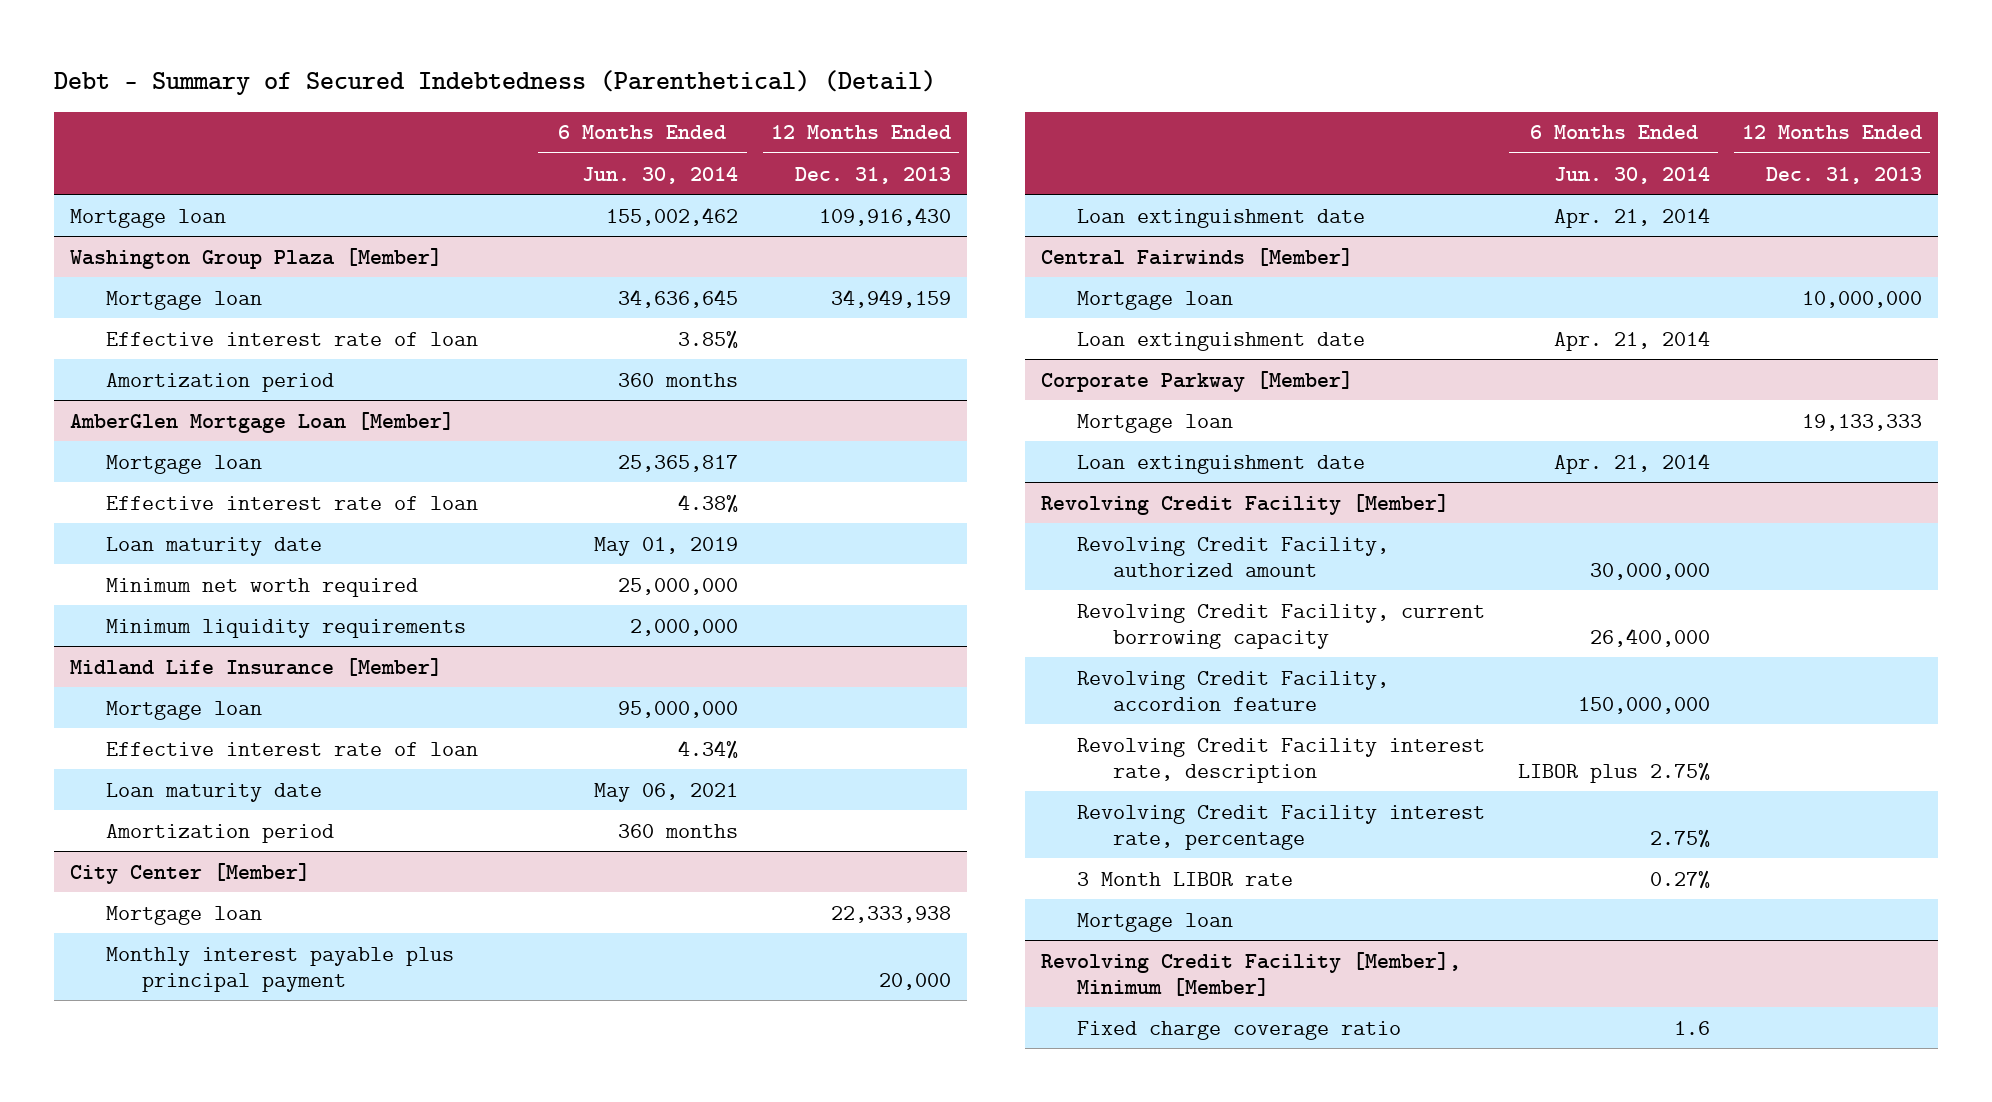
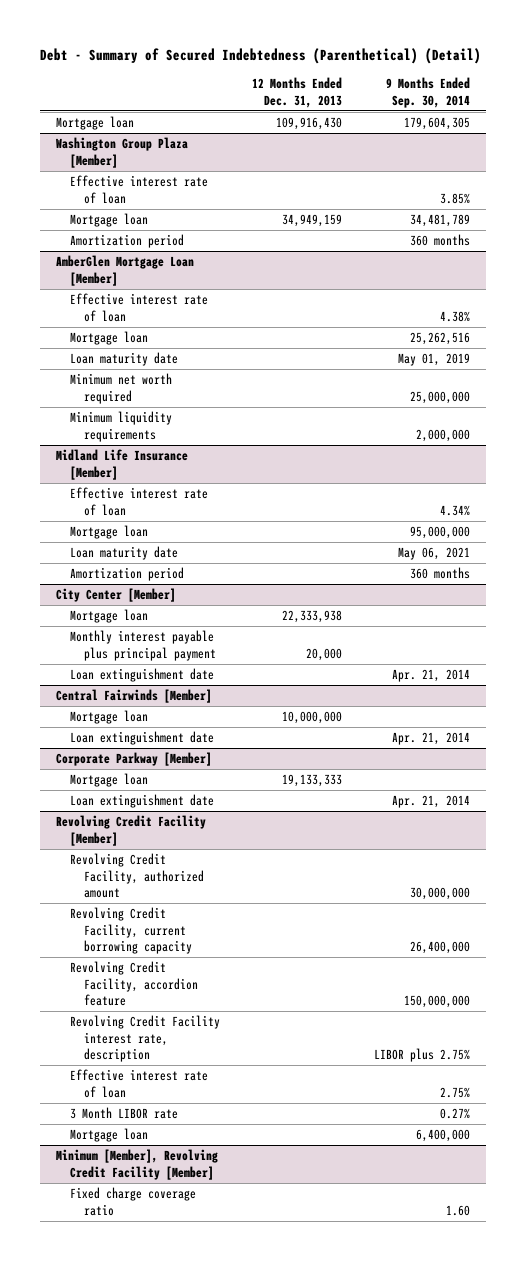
- | 6 Months Ended Jun. 30, 2014 | 12 Months Ended Dec. 31, 2013
+ | 12 Months Ended Dec. 31, 2013 | 9 Months Ended Sep. 30, 2014
@ Washington Group Plaza [Member]
moved down: Mortgage loan | 34,949,159 | 34,481,789
@ AmberGlen Mortgage Loan [Member]
moved down: Mortgage loan | | 25,262,516
@ Midland Life Insurance [Member]
moved down: Mortgage loan | | 95,000,000
@ Revolving Credit Facility [Member]
- Revolving Credit Facility interest rate, percentage | 2.75% |
+ Effective interest rate of loan | | 2.75%
- Revolving Credit Facility [Member], Minimum [Member]
+ Minimum [Member], Revolving Credit Facility [Member]

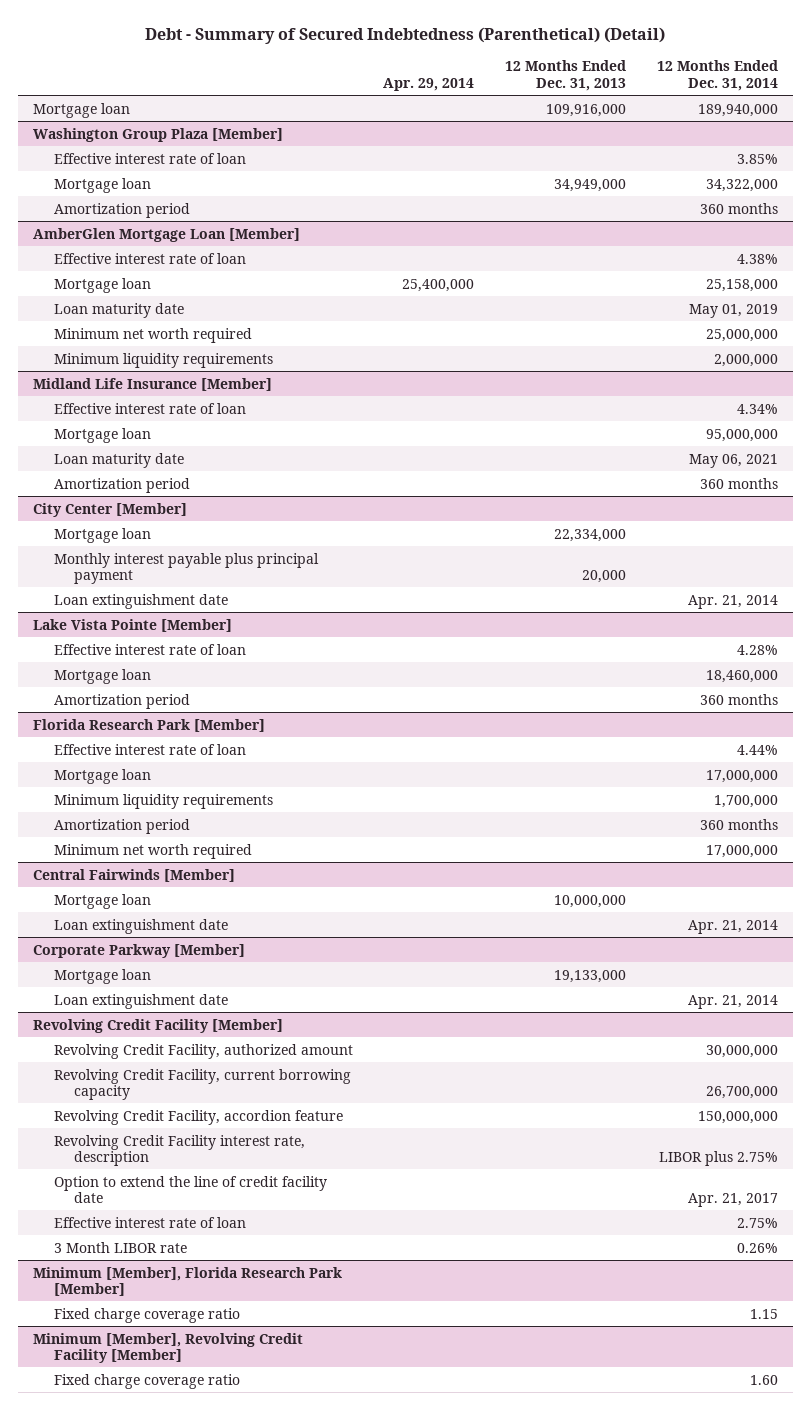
- | 12 Months Ended Dec. 31, 2013 | 9 Months Ended Sep. 30, 2014
+ | Apr. 29, 2014 | 12 Months Ended Dec. 31, 2013 | 12 Months Ended Dec. 31, 2014
- Mortgage loan | 109,916,430 | 179,604,305
+ Mortgage loan | | 109,916,000 | 189,940,000
@ Washington Group Plaza [Member]
- Mortgage loan | 34,949,159 | 34,481,789
+ Mortgage loan | | 34,949,000 | 34,322,000
@ City Center [Member]
- Mortgage loan | 22,333,938 |
+ Mortgage loan | | 22,334,000 |
+ Lake Vista Pointe [Member]
+ Effective interest rate of loan | | | 4.28%
+ Mortgage loan | | | 18,460,000
+ Amortization period | | | 360 months
+ Florida Research Park [Member]
+ Effective interest rate of loan | | | 4.44%
+ Mortgage loan | | | 17,000,000
+ Minimum liquidity requirements | | | 1,700,000
+ Amortization period | | | 360 months
+ Minimum net worth required | | | 17,000,000
@ Corporate Parkway [Member]
- Mortgage loan | 19,133,333 |
+ Mortgage loan | | 19,133,000 |
@ Revolving Credit Facility [Member]
+ Option to extend the line of credit facility date | | | Apr. 21, 2017
- Mortgage loan | | 6,400,000
+ Minimum [Member], Florida Research Park [Member]
+ Fixed charge coverage ratio | | | 1.15

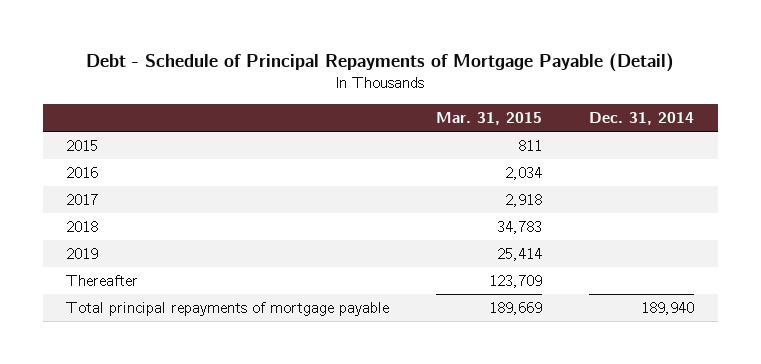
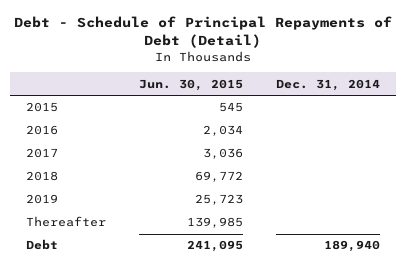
- Debt - Schedule of Principal Repayments of Mortgage Payable (Detail)
+ Debt - Schedule of Principal Repayments of Debt (Detail)
- | Mar. 31, 2015 | Dec. 31, 2014
+ | Jun. 30, 2015 | Dec. 31, 2014
- Total principal repayments of mortgage payable | 189,669 | 189,940
+ Debt | 241,095 | 189,940

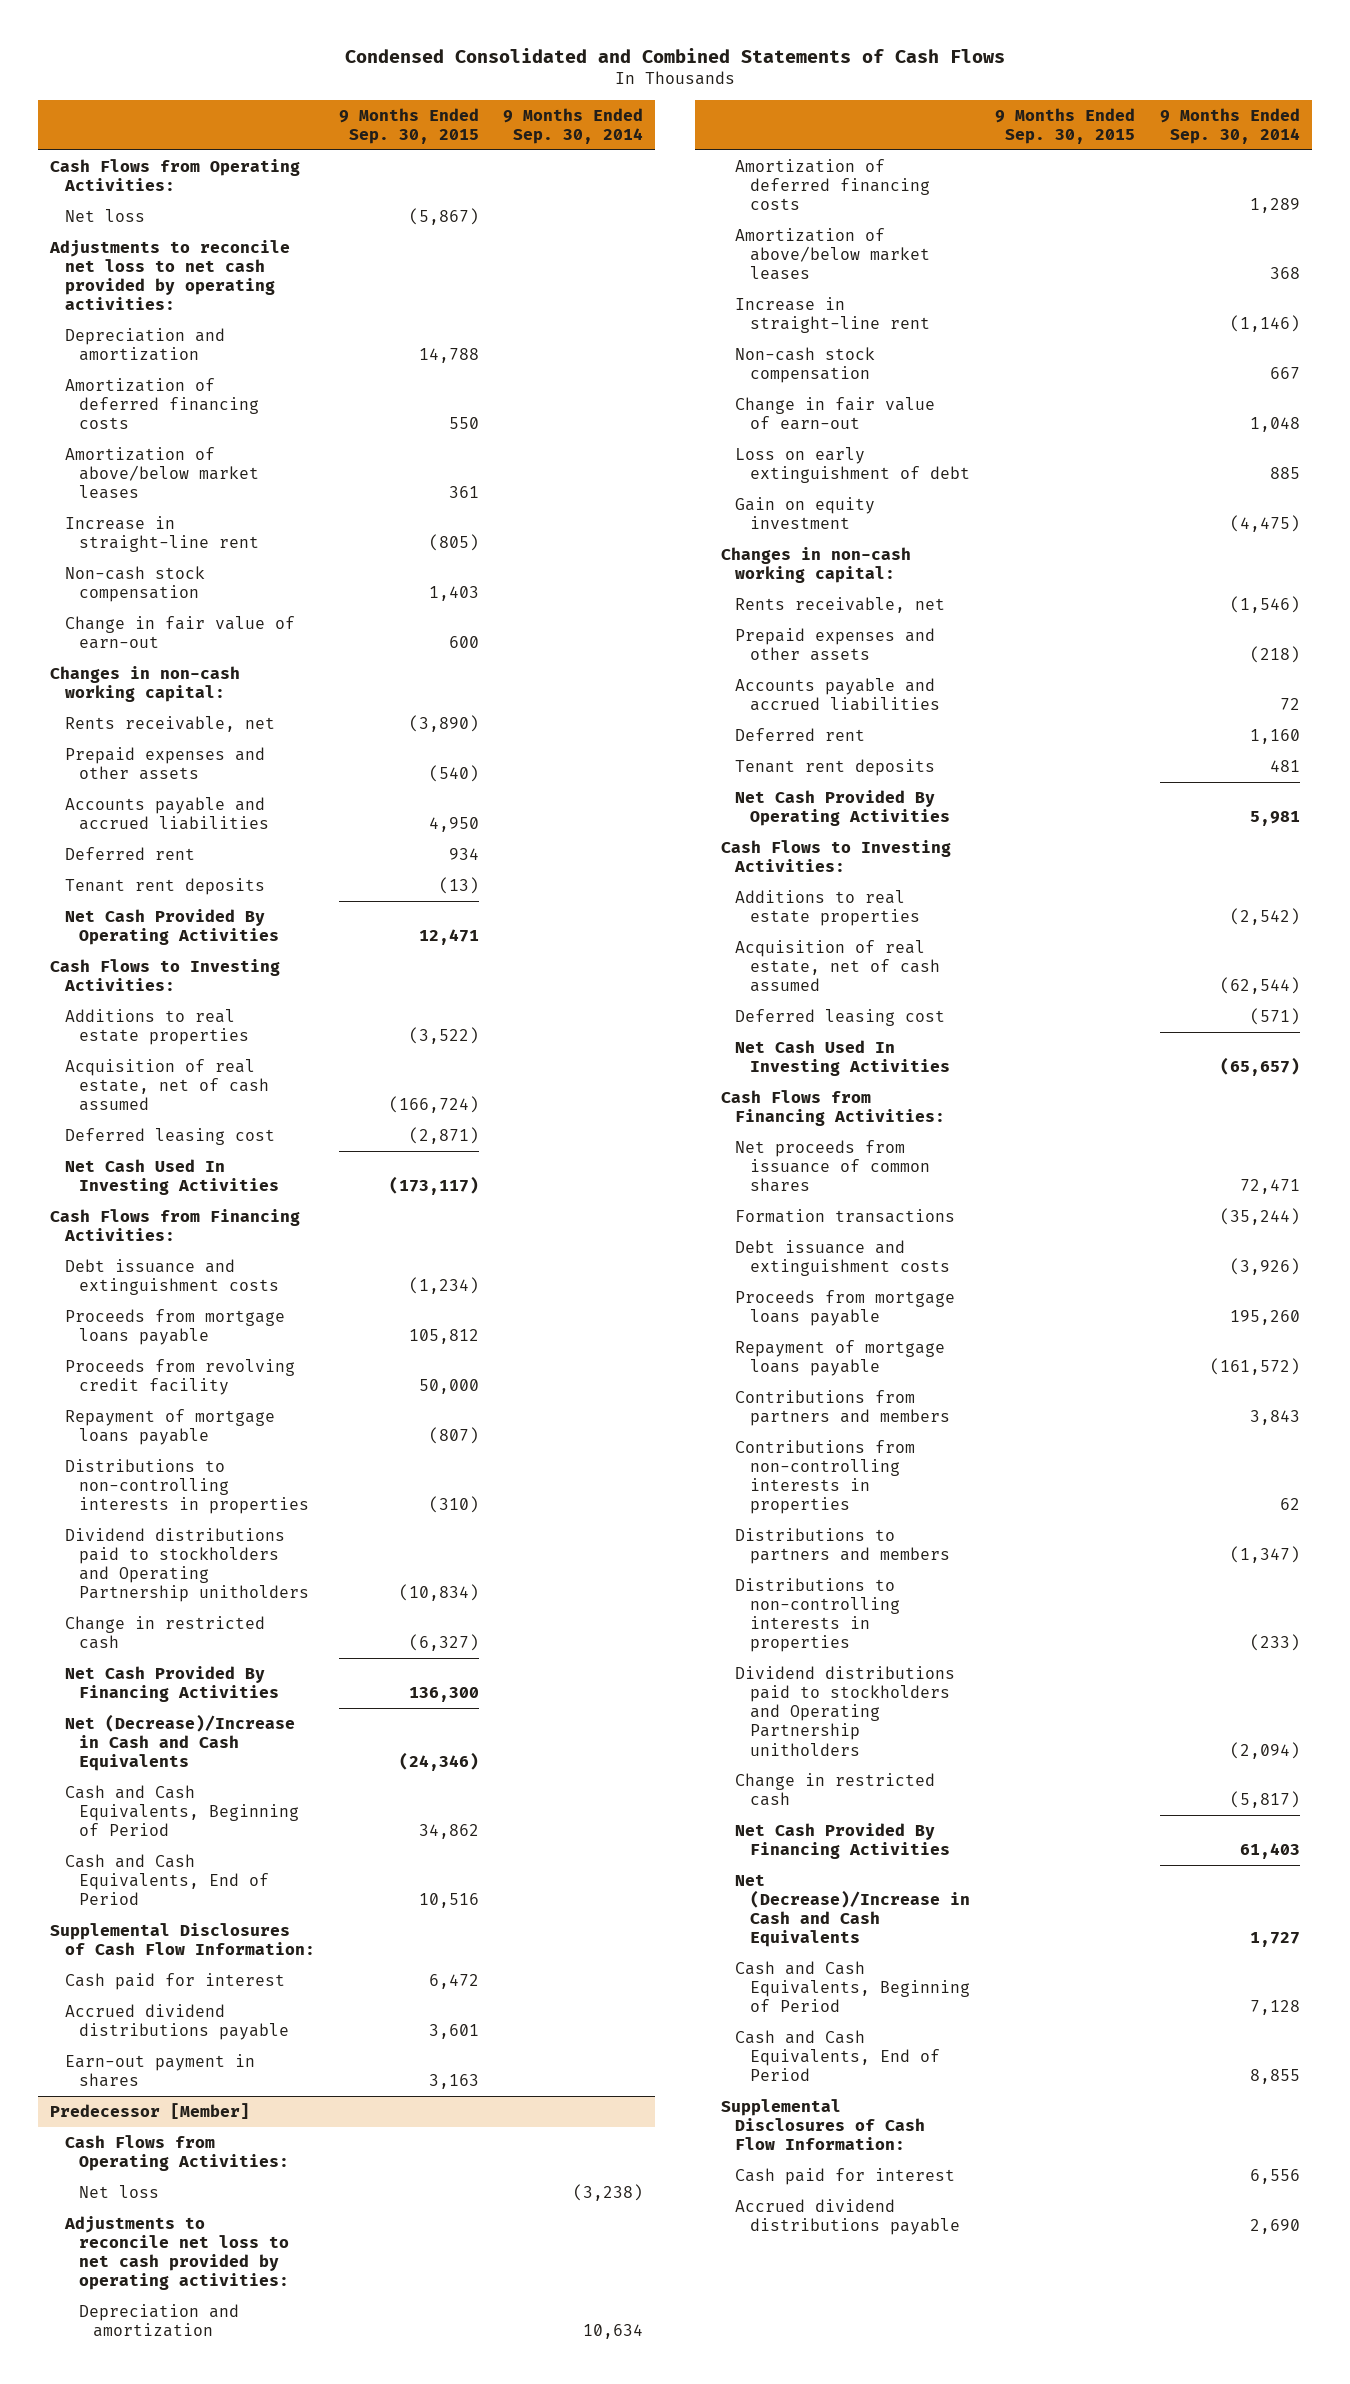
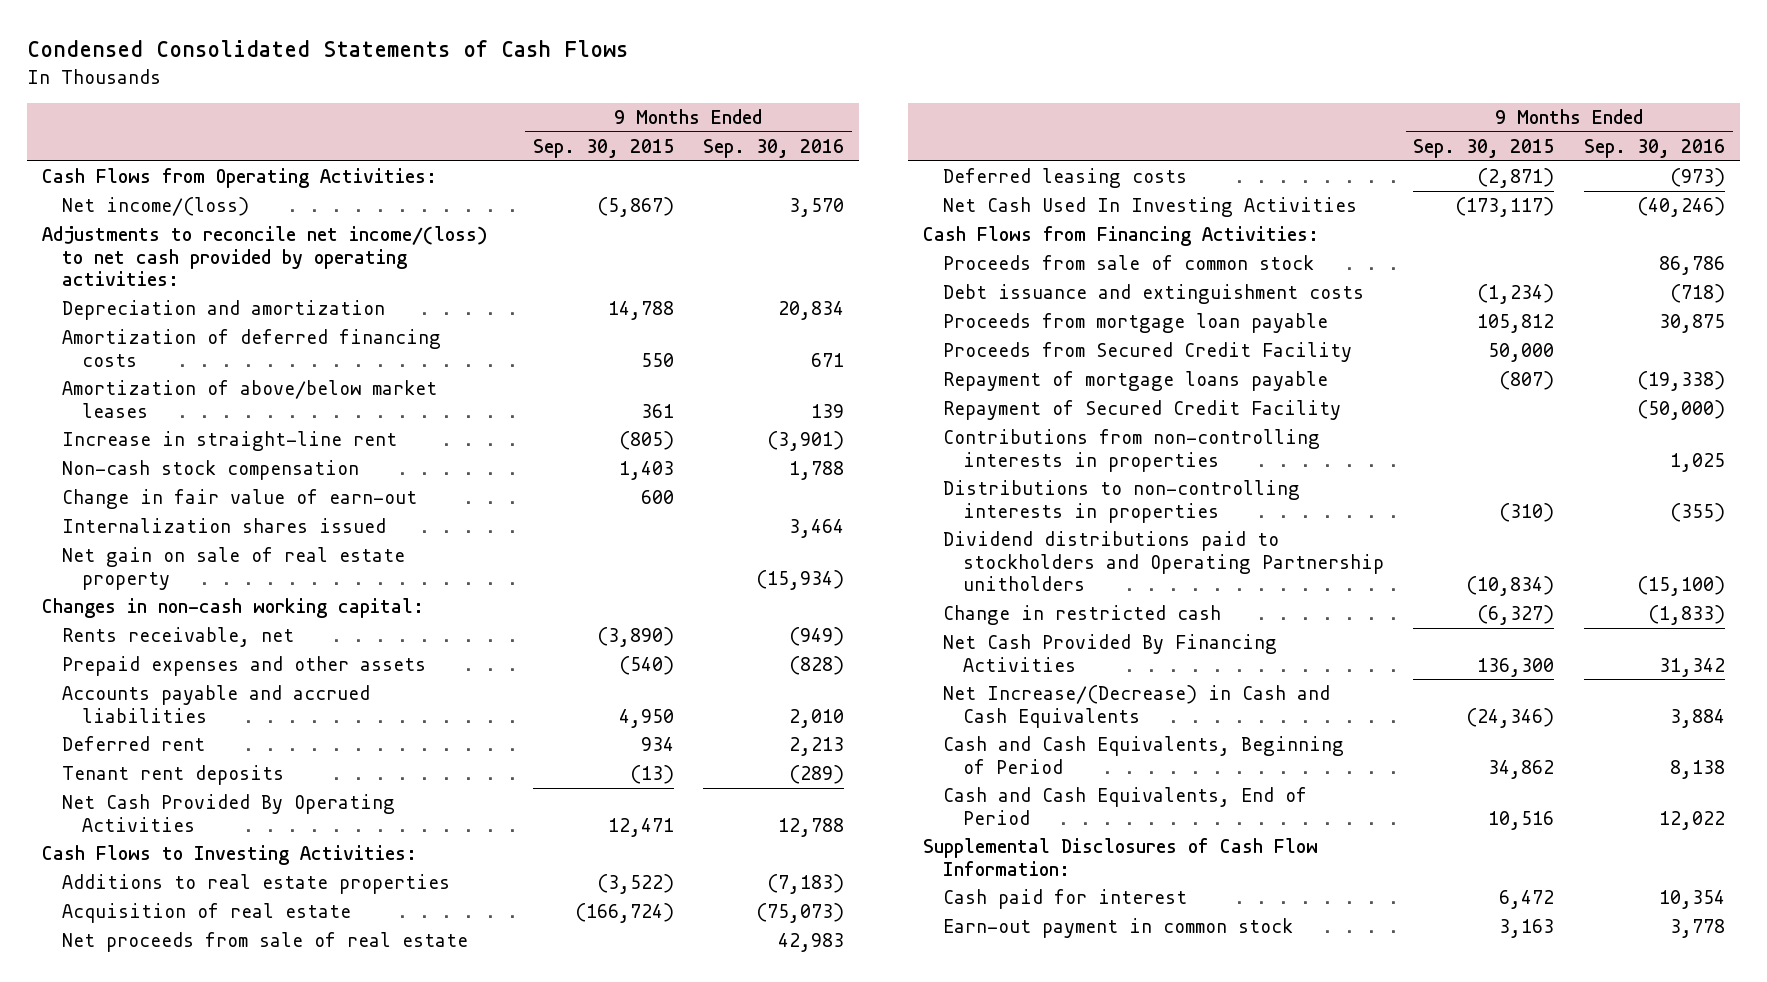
- Condensed Consolidated and Combined Statements of Cash Flows
+ Condensed Consolidated Statements of Cash Flows
- | 9 Months Ended Sep. 30, 2015 | 9 Months Ended Sep. 30, 2014
+ | 9 Months Ended Sep. 30, 2015 | 9 Months Ended Sep. 30, 2016
- Net loss | (5,867) |
- Adjustments to reconcile net loss to net cash provided by operating activities:
+ Net income/(loss) | (5,867) | 3,570
+ Adjustments to reconcile net income/(loss) to net cash provided by operating activities:
+ Internalization shares issued | | 3,464
+ Net gain on sale of real estate property | | (15,934)
- Acquisition of real estate, net of cash assumed | (166,724) |
- Deferred leasing cost | (2,871) |
+ Acquisition of real estate | (166,724) | (75,073)
+ Net proceeds from sale of real estate | | 42,983
+ Deferred leasing costs | (2,871) | (973)
+ Proceeds from sale of common stock | | 86,786
- Proceeds from mortgage loans payable | 105,812 |
- Proceeds from revolving credit facility | 50,000 |
+ Proceeds from mortgage loan payable | 105,812 | 30,875
+ Proceeds from Secured Credit Facility | 50,000 |
+ Repayment of Secured Credit Facility | | (50,000)
+ Contributions from non-controlling interests in properties | | 1,025
- Net (Decrease)/Increase in Cash and Cash Equivalents | (24,346) |
+ Net Increase/(Decrease) in Cash and Cash Equivalents | (24,346) | 3,884
- Accrued dividend distributions payable | 3,601 |
- Earn-out payment in shares | 3,163 |
- Predecessor [Member]
- Cash Flows from Operating Activities:
- Net loss | | (3,238)
- Adjustments to reconcile net loss to net cash provided by operating activities:
- Depreciation and amortization | | 10,634
- Amortization of deferred financing costs | | 1,289
- Amortization of above/below market leases | | 368
- Increase in straight-line rent | | (1,146)
- Non-cash stock compensation | | 667
- Change in fair value of earn-out | | 1,048
- Loss on early extinguishment of debt | | 885
- Gain on equity investment | | (4,475)
- Changes in non-cash working capital:
- Rents receivable, net | | (1,546)
- Prepaid expenses and other assets | | (218)
- Accounts payable and accrued liabilities | | 72
- Deferred rent | | 1,160
- Tenant rent deposits | | 481
- Net Cash Provided By Operating Activities | | 5,981
- Cash Flows to Investing Activities:
- Additions to real estate properties | | (2,542)
- Acquisition of real estate, net of cash assumed | | (62,544)
- Deferred leasing cost | | (571)
- Net Cash Used In Investing Activities | | (65,657)
- Cash Flows from Financing Activities:
- Net proceeds from issuance of common shares | | 72,471
- Formation transactions | | (35,244)
- Debt issuance and extinguishment costs | | (3,926)
- Proceeds from mortgage loans payable | | 195,260
- Repayment of mortgage loans payable | | (161,572)
- Contributions from partners and members | | 3,843
- Contributions from non-controlling interests in properties | | 62
- Distributions to partners and members | | (1,347)
- Distributions to non-controlling interests in properties | | (233)
- Dividend distributions paid to stockholders and Operating Partnership unitholders | | (2,094)
- Change in restricted cash | | (5,817)
- Net Cash Provided By Financing Activities | | 61,403
- Net (Decrease)/Increase in Cash and Cash Equivalents | | 1,727
- Cash and Cash Equivalents, Beginning of Period | | 7,128
- Cash and Cash Equivalents, End of Period | | 8,855
- Supplemental Disclosures of Cash Flow Information:
- Cash paid for interest | | 6,556
- Accrued dividend distributions payable | | 2,690
+ Earn-out payment in common stock | 3,163 | 3,778

